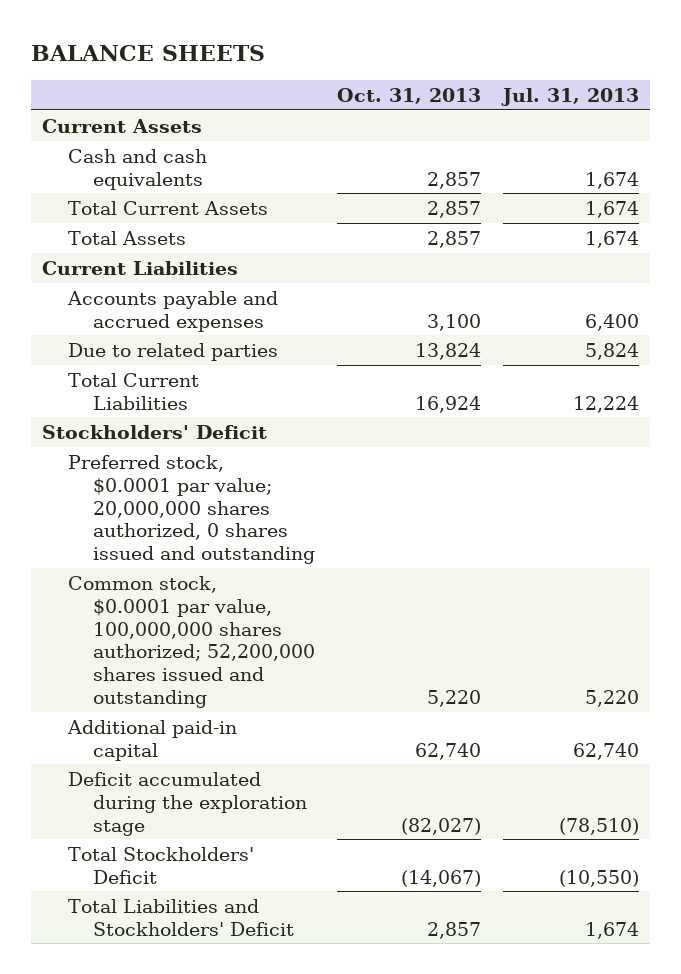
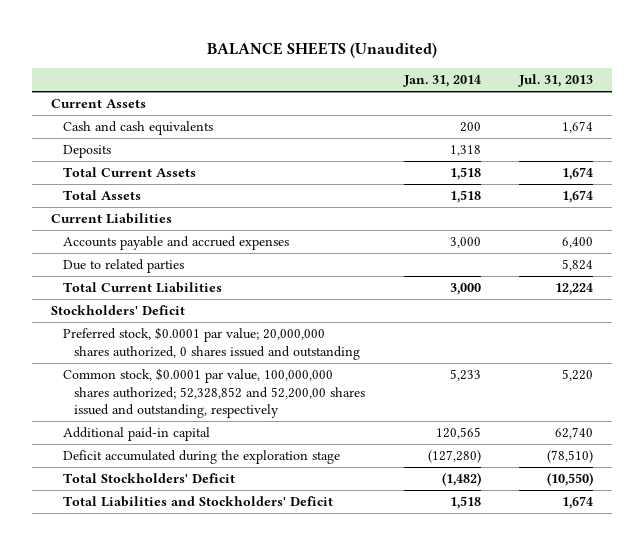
- BALANCE SHEETS
+ BALANCE SHEETS (Unaudited)
- | Oct. 31, 2013 | Jul. 31, 2013
+ | Jan. 31, 2014 | Jul. 31, 2013
+ Deposits | 1,318 |
- Common stock, $0.0001 par value, 100,000,000 shares authorized; 52,200,000 shares issued and outstanding | 5,220 | 5,220
+ Common stock, $0.0001 par value, 100,000,000 shares authorized; 52,328,852 and 52,200,00 shares issued and outstanding, respectively | 5,233 | 5,220

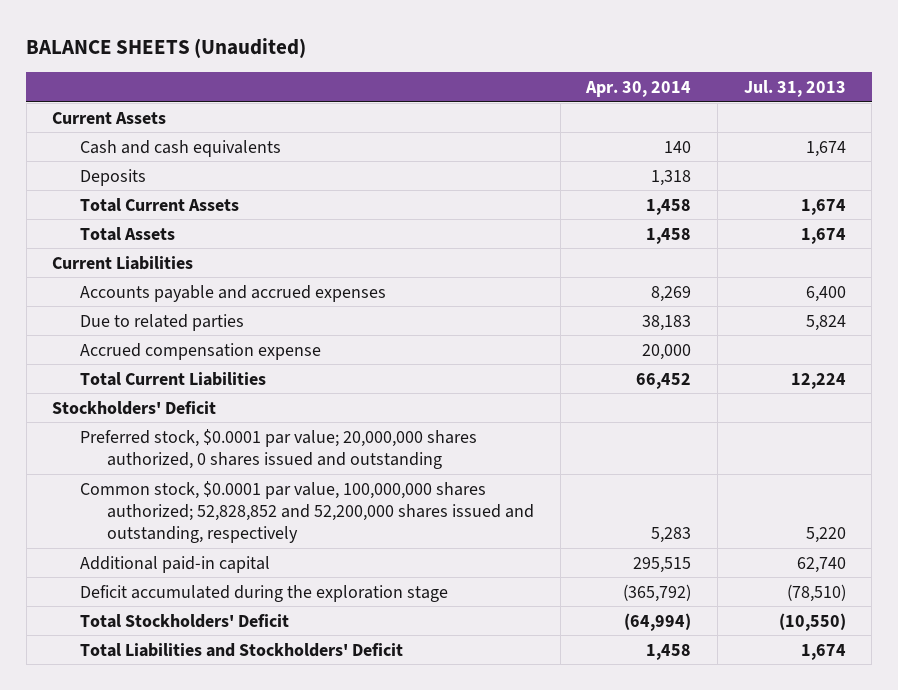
- | Jan. 31, 2014 | Jul. 31, 2013
+ | Apr. 30, 2014 | Jul. 31, 2013
+ Accrued compensation expense | 20,000 |
- Common stock, $0.0001 par value, 100,000,000 shares authorized; 52,328,852 and 52,200,00 shares issued and outstanding, respectively | 5,233 | 5,220
+ Common stock, $0.0001 par value, 100,000,000 shares authorized; 52,828,852 and 52,200,000 shares issued and outstanding, respectively | 5,283 | 5,220

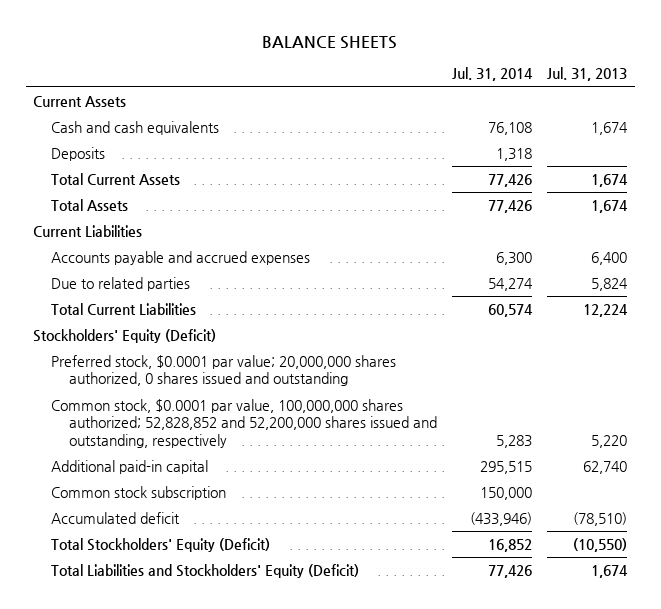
- BALANCE SHEETS (Unaudited)
+ BALANCE SHEETS
- | Apr. 30, 2014 | Jul. 31, 2013
+ | Jul. 31, 2014 | Jul. 31, 2013
- Accrued compensation expense | 20,000 |
- Stockholders' Deficit
+ Stockholders' Equity (Deficit)
- Deficit accumulated during the exploration stage | (365,792) | (78,510)
- Total Stockholders' Deficit | (64,994) | (10,550)
- Total Liabilities and Stockholders' Deficit | 1,458 | 1,674
+ Common stock subscription | 150,000 |
+ Accumulated deficit | (433,946) | (78,510)
+ Total Stockholders' Equity (Deficit) | 16,852 | (10,550)
+ Total Liabilities and Stockholders' Equity (Deficit) | 77,426 | 1,674

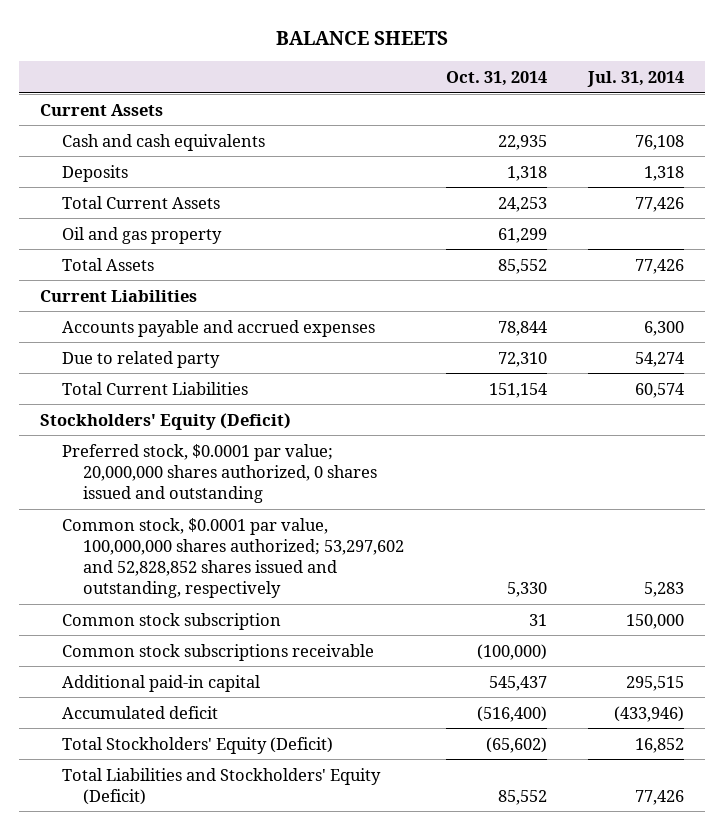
- | Jul. 31, 2014 | Jul. 31, 2013
+ | Oct. 31, 2014 | Jul. 31, 2014
+ Oil and gas property | 61,299 |
- Due to related parties | 54,274 | 5,824
+ Due to related party | 72,310 | 54,274
- Common stock, $0.0001 par value, 100,000,000 shares authorized; 52,828,852 and 52,200,000 shares issued and outstanding, respectively | 5,283 | 5,220
+ Common stock, $0.0001 par value, 100,000,000 shares authorized; 53,297,602 and 52,828,852 shares issued and outstanding, respectively | 5,330 | 5,283
+ Common stock subscriptions receivable | (100,000) |
moved down: Additional paid-in capital | 545,437 | 295,515

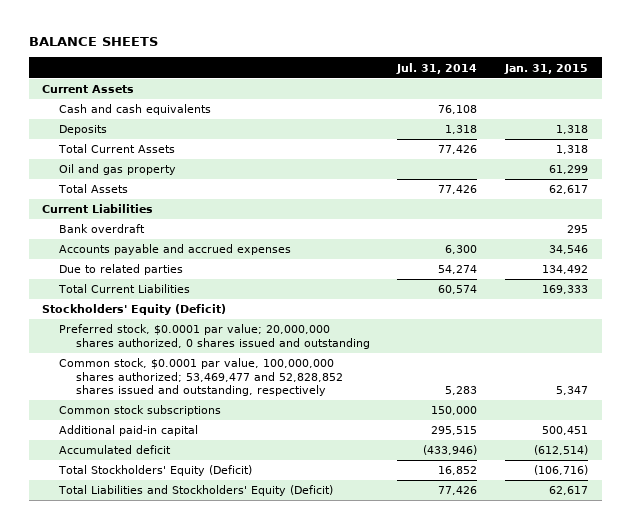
- | Oct. 31, 2014 | Jul. 31, 2014
+ | Jul. 31, 2014 | Jan. 31, 2015
+ Bank overdraft | | 295
- Due to related party | 72,310 | 54,274
+ Due to related parties | 54,274 | 134,492
- Common stock, $0.0001 par value, 100,000,000 shares authorized; 53,297,602 and 52,828,852 shares issued and outstanding, respectively | 5,330 | 5,283
- Common stock subscription | 31 | 150,000
- Common stock subscriptions receivable | (100,000) |
+ Common stock, $0.0001 par value, 100,000,000 shares authorized; 53,469,477 and 52,828,852 shares issued and outstanding, respectively | 5,283 | 5,347
+ Common stock subscriptions | 150,000 |

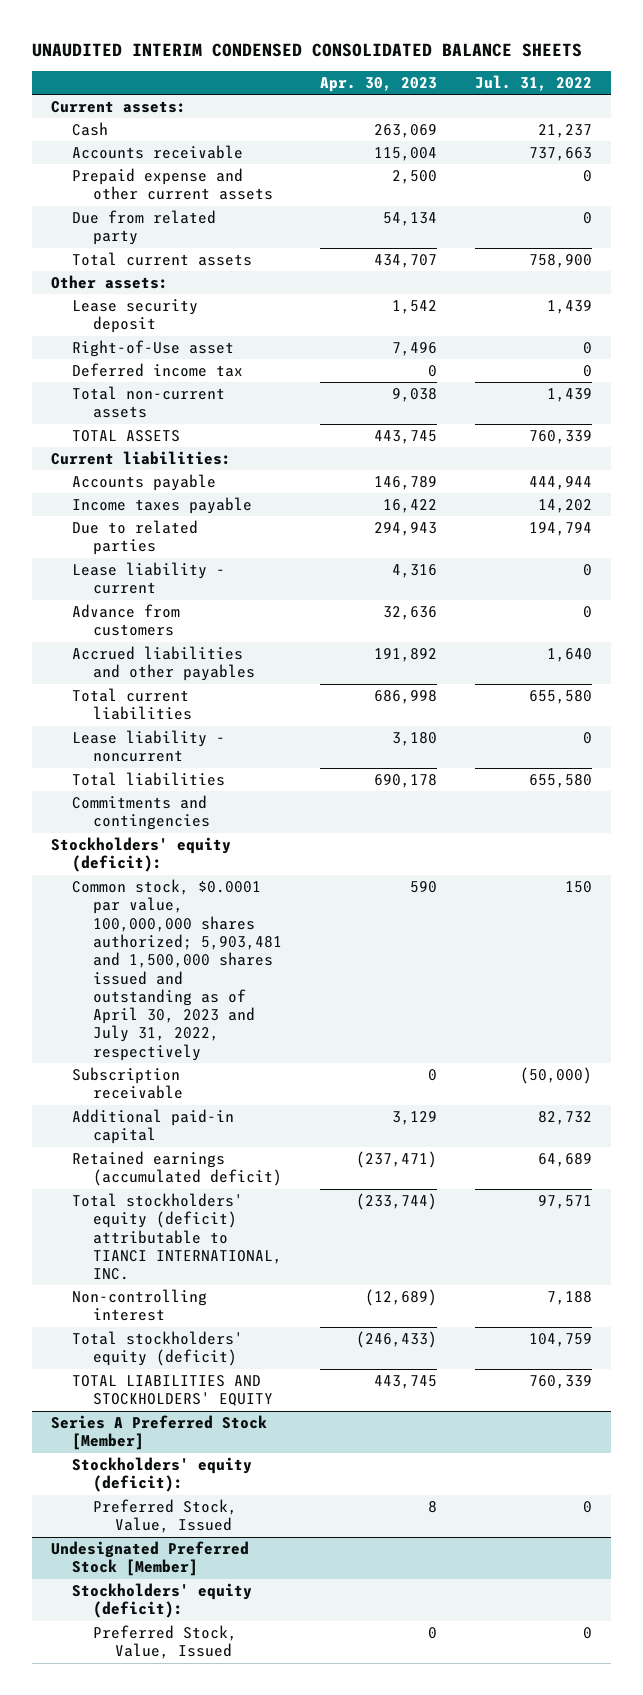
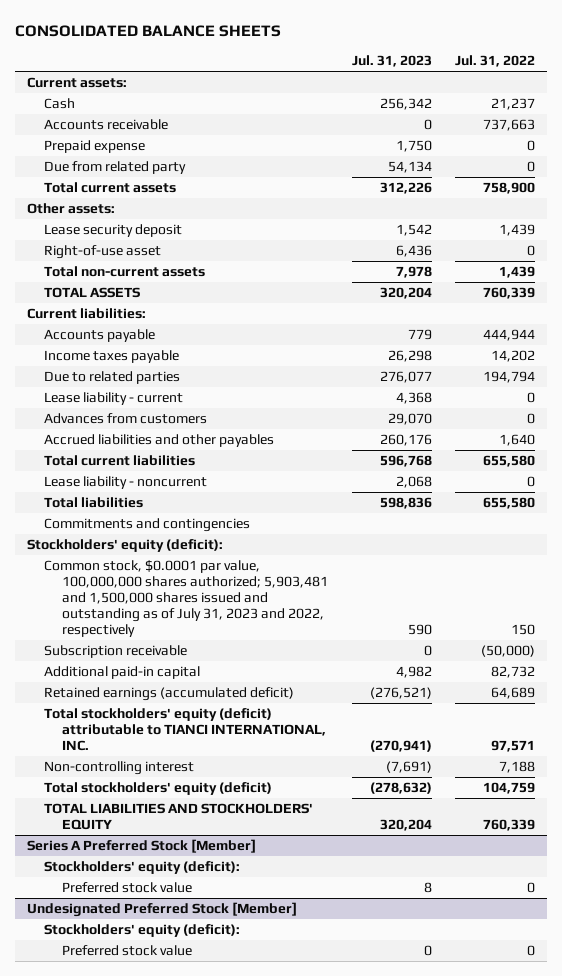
- UNAUDITED INTERIM CONDENSED CONSOLIDATED BALANCE SHEETS
+ CONSOLIDATED BALANCE SHEETS
- | Apr. 30, 2023 | Jul. 31, 2022
+ | Jul. 31, 2023 | Jul. 31, 2022
- Prepaid expense and other current assets | 2,500 | 0
+ Prepaid expense | 1,750 | 0
- Right-of-Use asset | 7,496 | 0
- Deferred income tax | 0 | 0
+ Right-of-use asset | 6,436 | 0
- Advance from customers | 32,636 | 0
+ Advances from customers | 29,070 | 0
- Common stock, $0.0001 par value, 100,000,000 shares authorized; 5,903,481 and 1,500,000 shares issued and outstanding as of April 30, 2023 and July 31, 2022, respectively | 590 | 150
+ Common stock, $0.0001 par value, 100,000,000 shares authorized; 5,903,481 and 1,500,000 shares issued and outstanding as of July 31, 2023 and 2022, respectively | 590 | 150
@ Series A Preferred Stock [Member]
- Preferred Stock, Value, Issued | 8 | 0
+ Preferred stock value | 8 | 0
@ Undesignated Preferred Stock [Member]
- Preferred Stock, Value, Issued | 0 | 0
+ Preferred stock value | 0 | 0

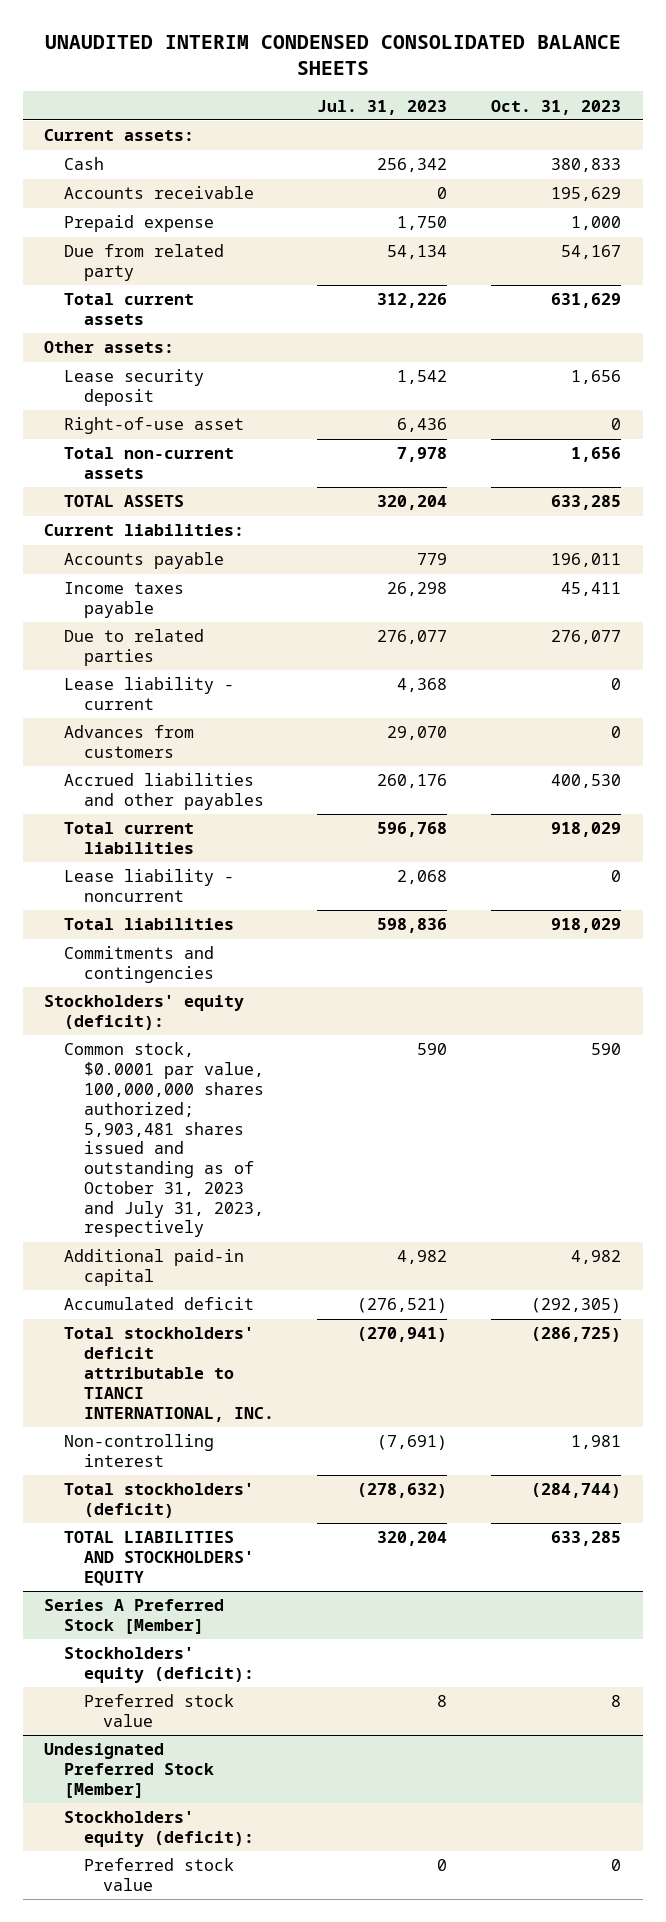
- CONSOLIDATED BALANCE SHEETS
+ UNAUDITED INTERIM CONDENSED CONSOLIDATED BALANCE SHEETS
- | Jul. 31, 2023 | Jul. 31, 2022
+ | Jul. 31, 2023 | Oct. 31, 2023
- Common stock, $0.0001 par value, 100,000,000 shares authorized; 5,903,481 and 1,500,000 shares issued and outstanding as of July 31, 2023 and 2022, respectively | 590 | 150
- Subscription receivable | 0 | (50,000)
+ Common stock, $0.0001 par value, 100,000,000 shares authorized; 5,903,481 shares issued and outstanding as of October 31, 2023 and July 31, 2023, respectively | 590 | 590
- Retained earnings (accumulated deficit) | (276,521) | 64,689
- Total stockholders' equity (deficit) attributable to TIANCI INTERNATIONAL, INC. | (270,941) | 97,571
+ Accumulated deficit | (276,521) | (292,305)
+ Total stockholders' deficit attributable to TIANCI INTERNATIONAL, INC. | (270,941) | (286,725)
- Total stockholders' equity (deficit) | (278,632) | 104,759
+ Total stockholders' (deficit) | (278,632) | (284,744)

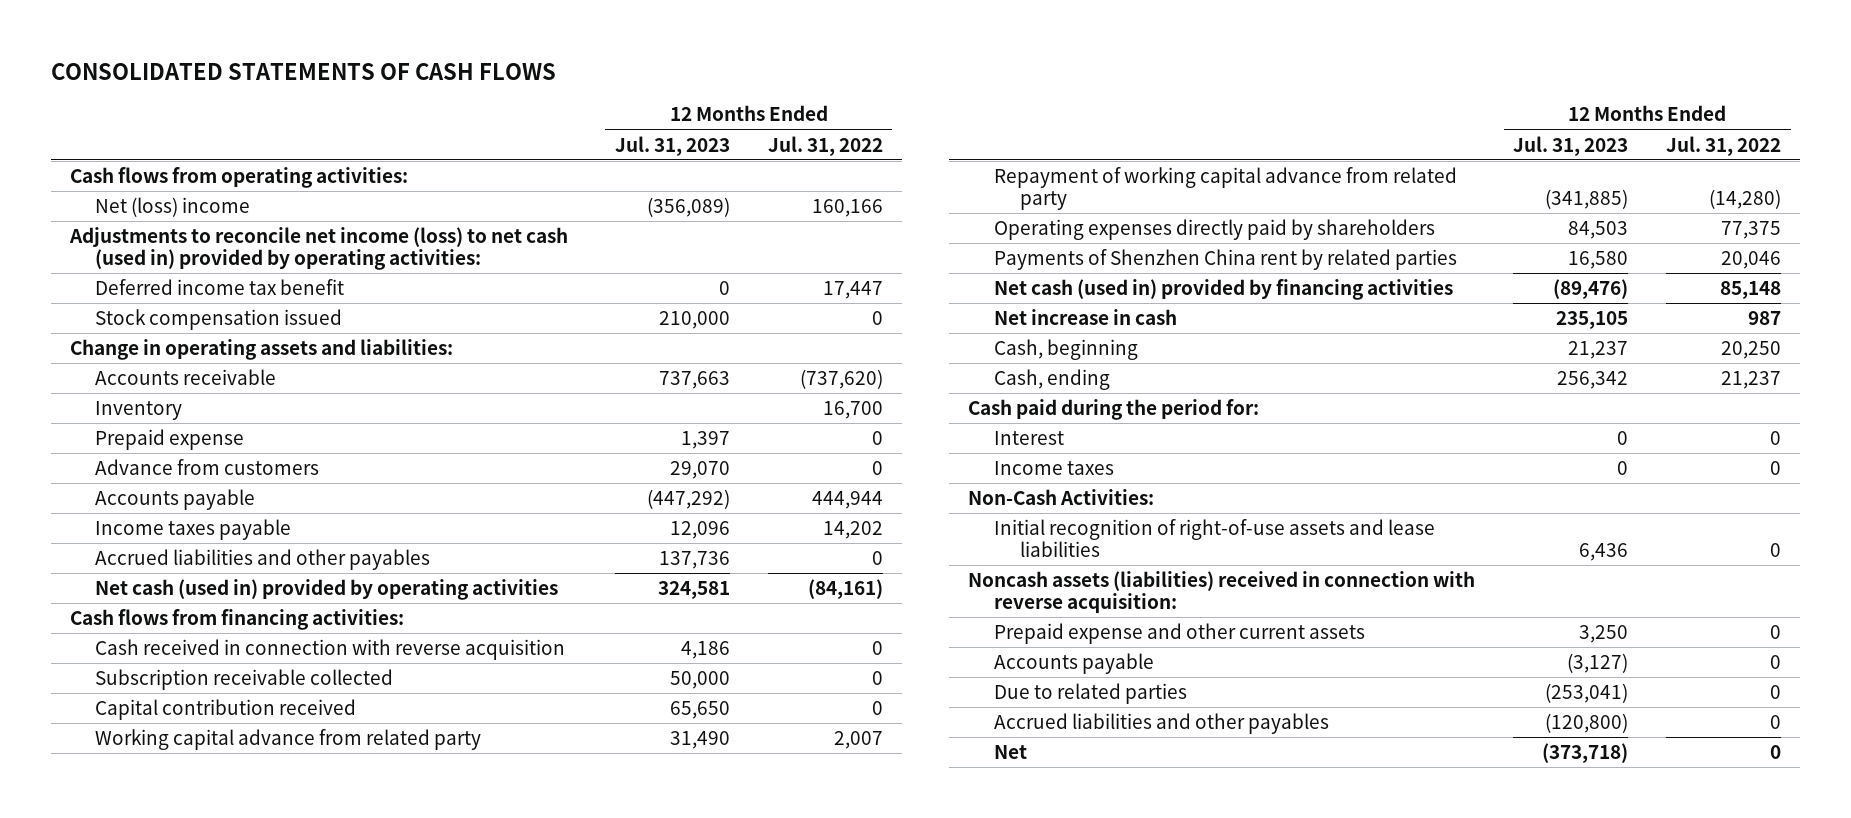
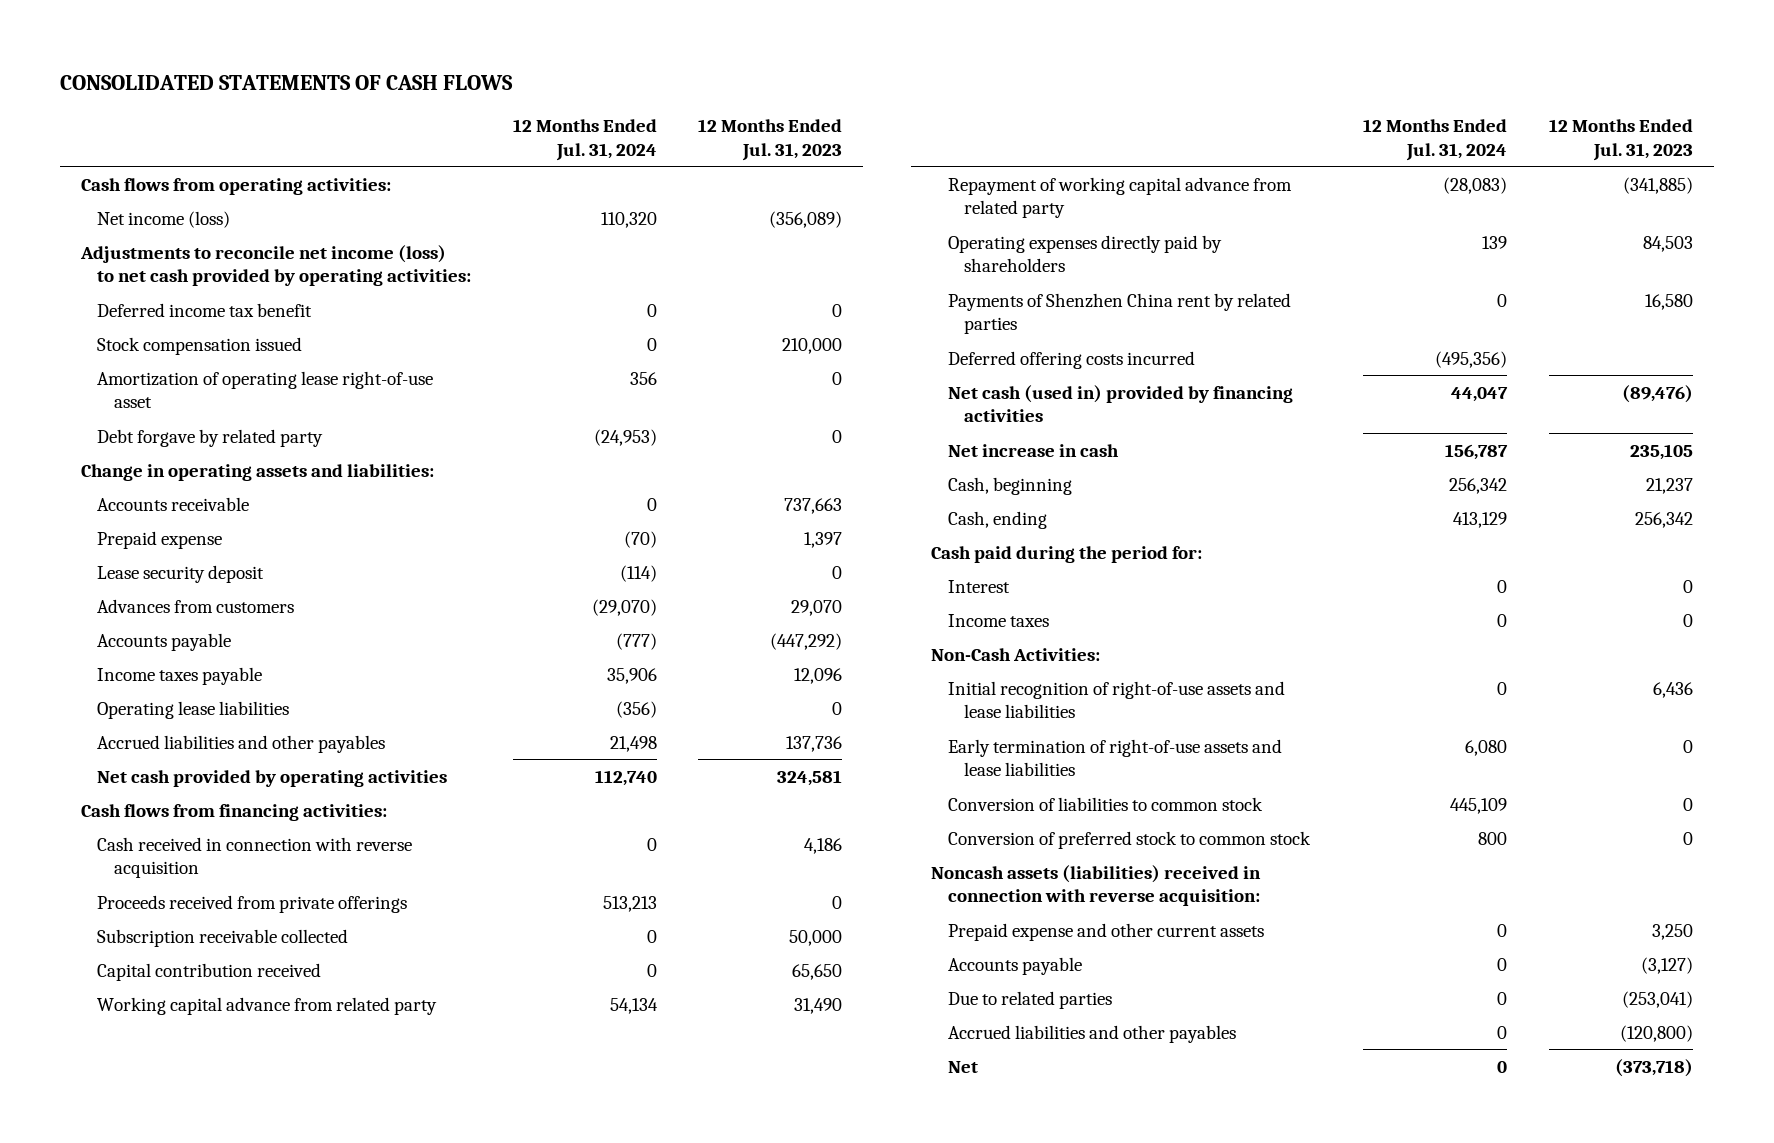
- | 12 Months Ended Jul. 31, 2023 | 12 Months Ended Jul. 31, 2022
+ | 12 Months Ended Jul. 31, 2024 | 12 Months Ended Jul. 31, 2023
- Net (loss) income | (356,089) | 160,166
- Adjustments to reconcile net income (loss) to net cash (used in) provided by operating activities:
+ Net income (loss) | 110,320 | (356,089)
+ Adjustments to reconcile net income (loss) to net cash provided by operating activities:
+ Amortization of operating lease right-of-use asset | 356 | 0
+ Debt forgave by related party | (24,953) | 0
- Inventory | | 16,700
- Advance from customers | 29,070 | 0
+ Lease security deposit | (114) | 0
+ Advances from customers | (29,070) | 29,070
+ Operating lease liabilities | (356) | 0
- Net cash (used in) provided by operating activities | 324,581 | (84,161)
+ Net cash provided by operating activities | 112,740 | 324,581
+ Proceeds received from private offerings | 513,213 | 0
+ Deferred offering costs incurred | (495,356) |
+ Early termination of right-of-use assets and lease liabilities | 6,080 | 0
+ Conversion of liabilities to common stock | 445,109 | 0
+ Conversion of preferred stock to common stock | 800 | 0

